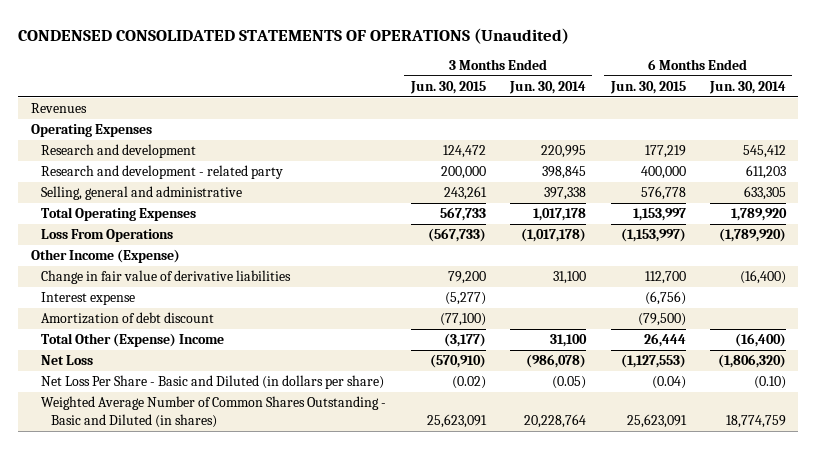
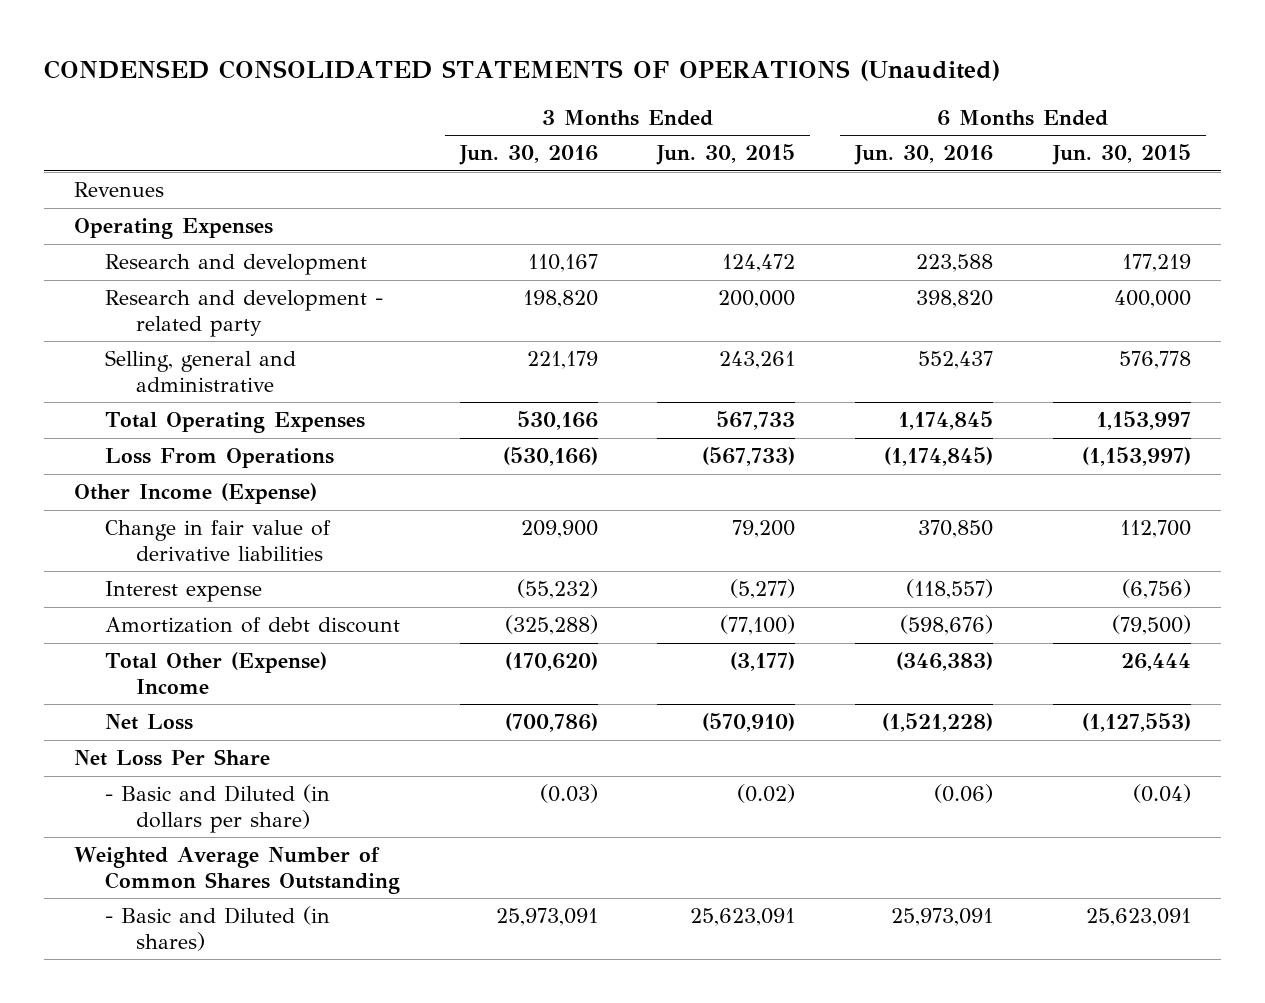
- | 3 Months Ended Jun. 30, 2015 | 3 Months Ended Jun. 30, 2014 | 6 Months Ended Jun. 30, 2015 | 6 Months Ended Jun. 30, 2014
+ | 3 Months Ended Jun. 30, 2016 | 3 Months Ended Jun. 30, 2015 | 6 Months Ended Jun. 30, 2016 | 6 Months Ended Jun. 30, 2015
- Net Loss Per Share - Basic and Diluted (in dollars per share) | (0.02) | (0.05) | (0.04) | (0.10)
- Weighted Average Number of Common Shares Outstanding - Basic and Diluted (in shares) | 25,623,091 | 20,228,764 | 25,623,091 | 18,774,759
+ Net Loss Per Share
+ - Basic and Diluted (in dollars per share) | (0.03) | (0.02) | (0.06) | (0.04)
+ Weighted Average Number of Common Shares Outstanding
+ - Basic and Diluted (in shares) | 25,973,091 | 25,623,091 | 25,973,091 | 25,623,091

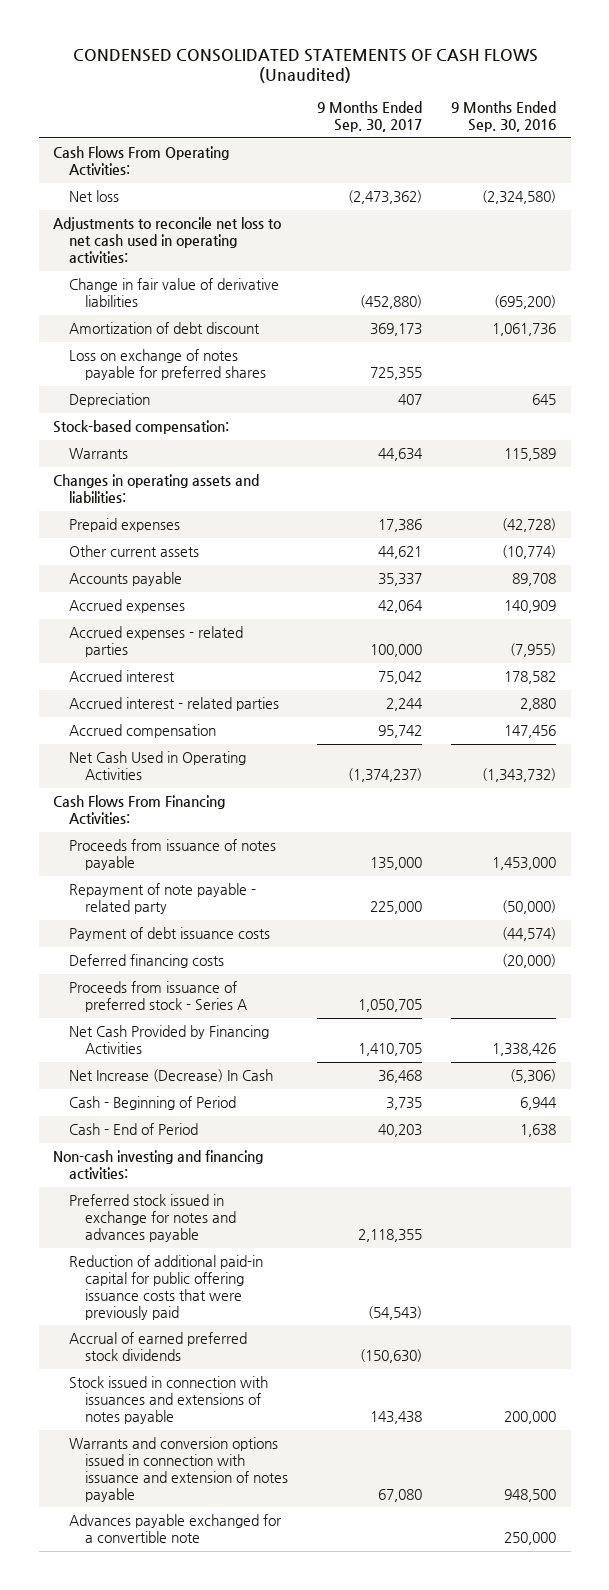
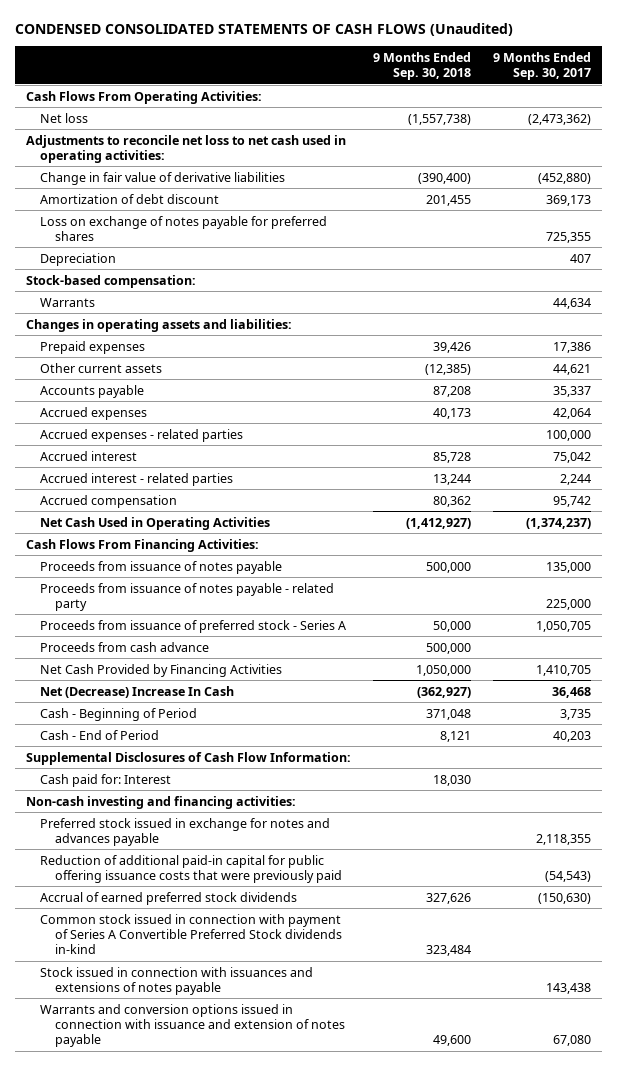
- | 9 Months Ended Sep. 30, 2017 | 9 Months Ended Sep. 30, 2016
+ | 9 Months Ended Sep. 30, 2018 | 9 Months Ended Sep. 30, 2017
- Repayment of note payable - related party | 225,000 | (50,000)
- Payment of debt issuance costs | | (44,574)
- Deferred financing costs | | (20,000)
+ Proceeds from issuance of notes payable - related party | | 225,000
+ Proceeds from cash advance | 500,000 |
- Net Increase (Decrease) In Cash | 36,468 | (5,306)
+ Net (Decrease) Increase In Cash | (362,927) | 36,468
+ Supplemental Disclosures of Cash Flow Information:
+ Cash paid for: Interest | 18,030 |
+ Common stock issued in connection with payment of Series A Convertible Preferred Stock dividends in-kind | 323,484 |
- Advances payable exchanged for a convertible note | | 250,000

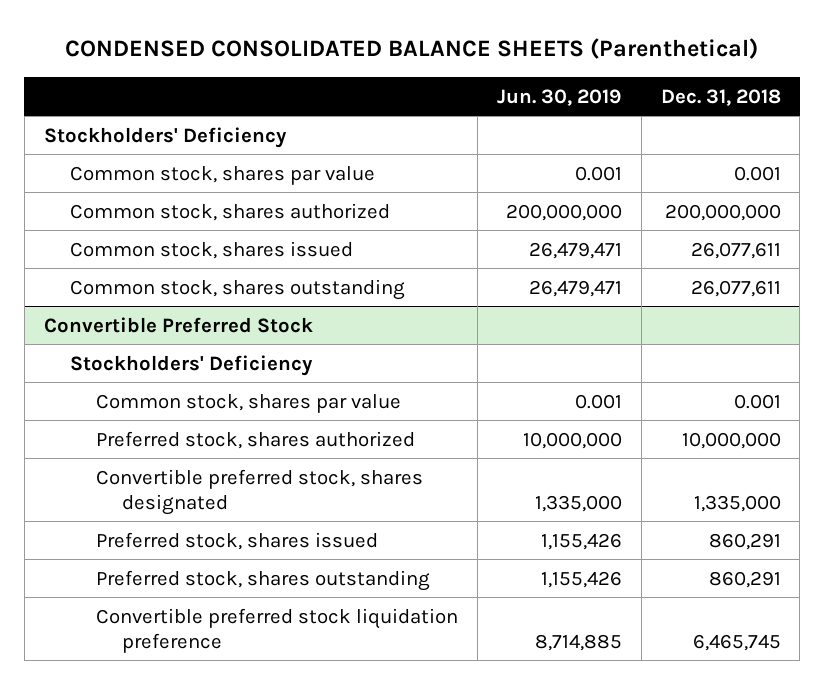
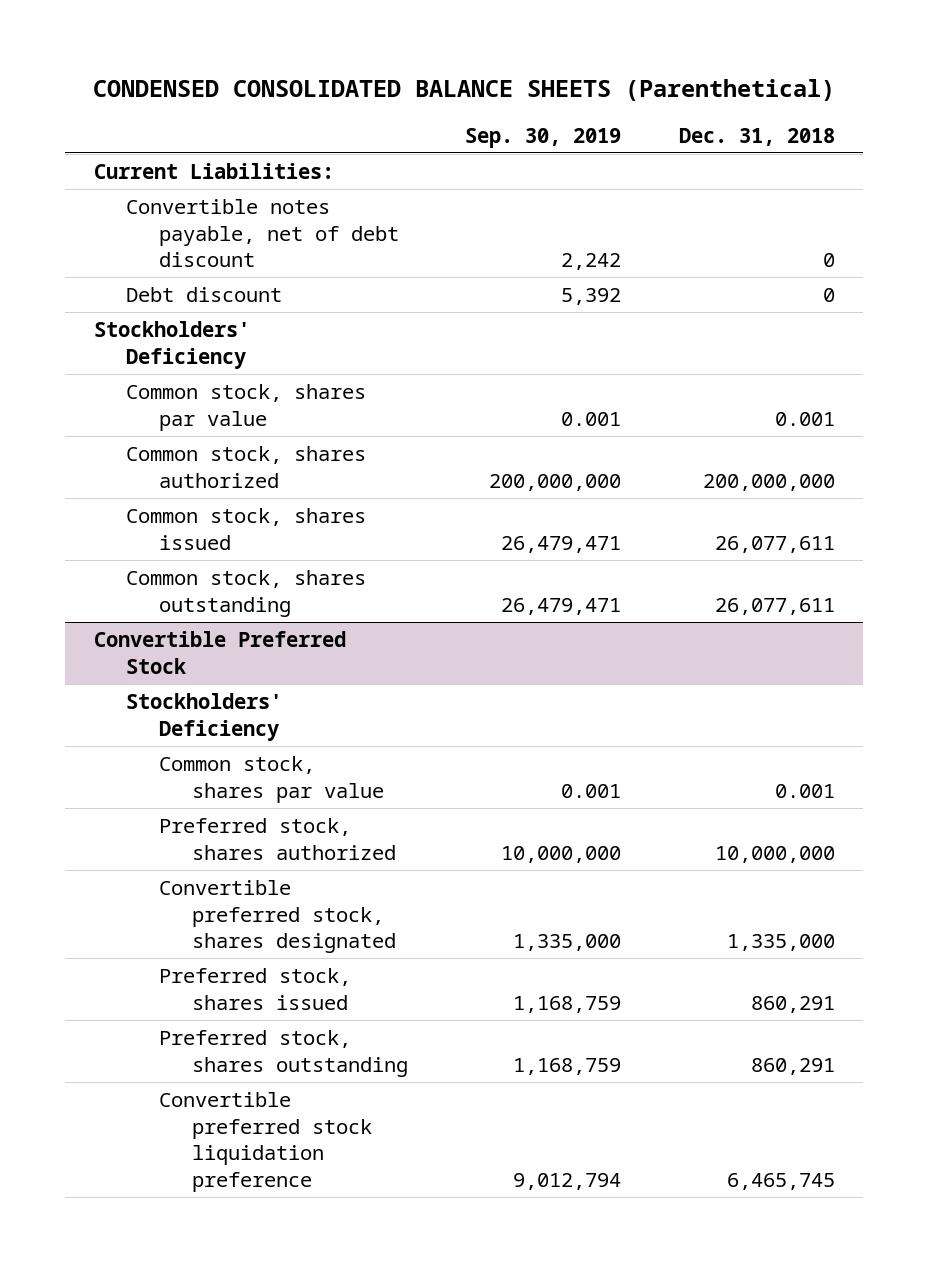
- | Jun. 30, 2019 | Dec. 31, 2018
+ | Sep. 30, 2019 | Dec. 31, 2018
+ Current Liabilities:
+ Convertible notes payable, net of debt discount | 2,242 | 0
+ Debt discount | 5,392 | 0

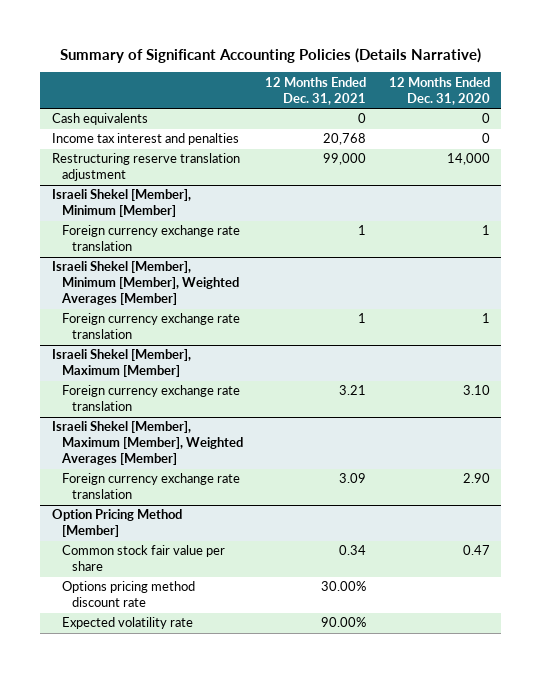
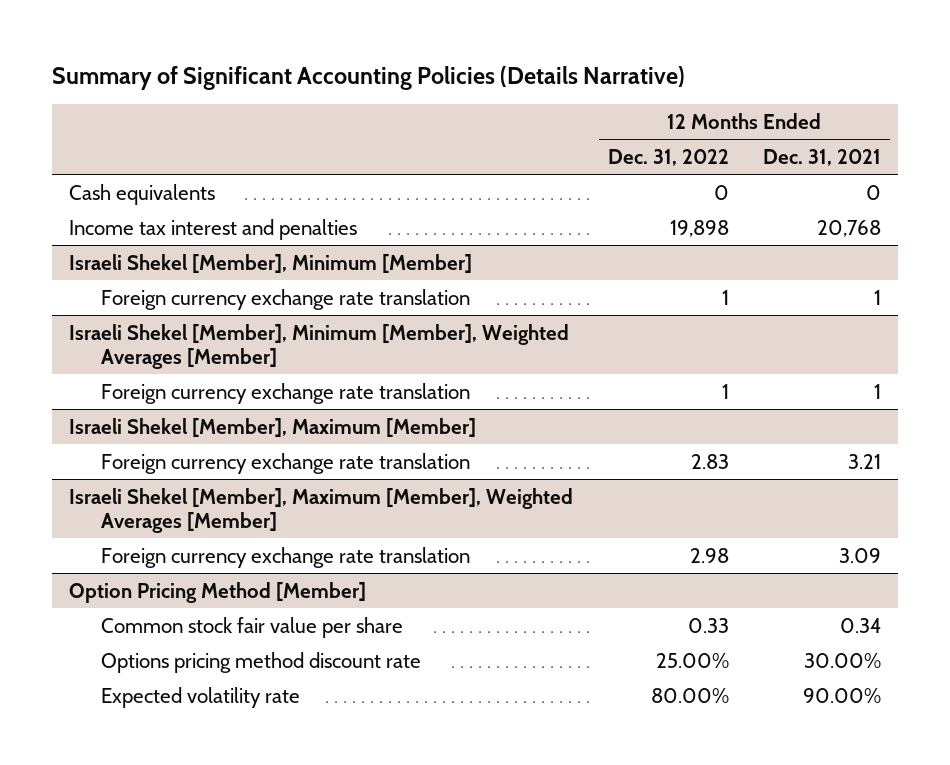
- | 12 Months Ended Dec. 31, 2021 | 12 Months Ended Dec. 31, 2020
+ | 12 Months Ended Dec. 31, 2022 | 12 Months Ended Dec. 31, 2021
- Restructuring reserve translation adjustment | 99,000 | 14,000

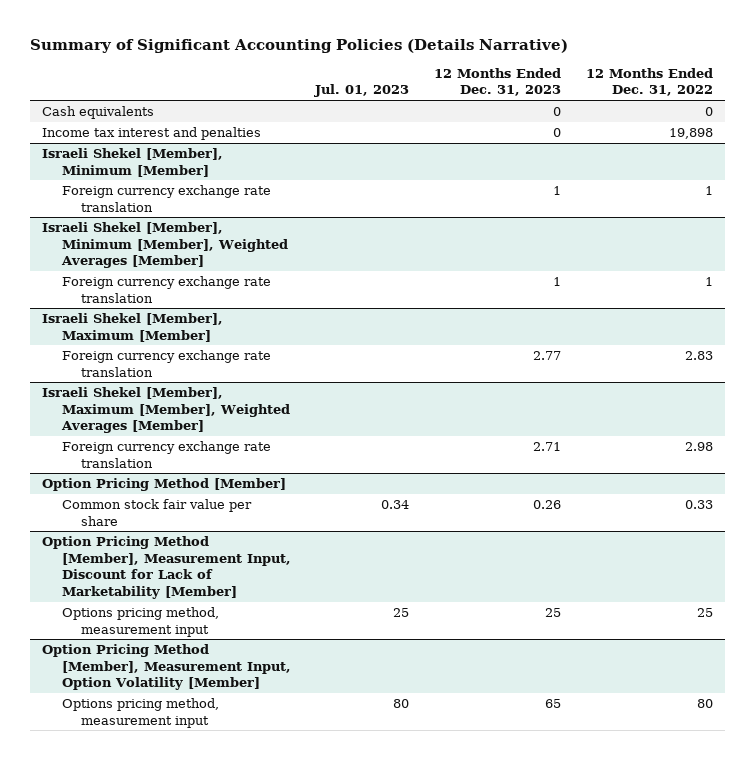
- | 12 Months Ended Dec. 31, 2022 | 12 Months Ended Dec. 31, 2021
+ | Jul. 01, 2023 | 12 Months Ended Dec. 31, 2023 | 12 Months Ended Dec. 31, 2022
@ Option Pricing Method [Member]
- Options pricing method discount rate | 25.00% | 30.00%
- Expected volatility rate | 80.00% | 90.00%
+ Option Pricing Method [Member], Measurement Input, Discount for Lack of Marketability [Member]
+ Options pricing method, measurement input | 25 | 25 | 25
+ Option Pricing Method [Member], Measurement Input, Option Volatility [Member]
+ Options pricing method, measurement input | 80 | 65 | 80

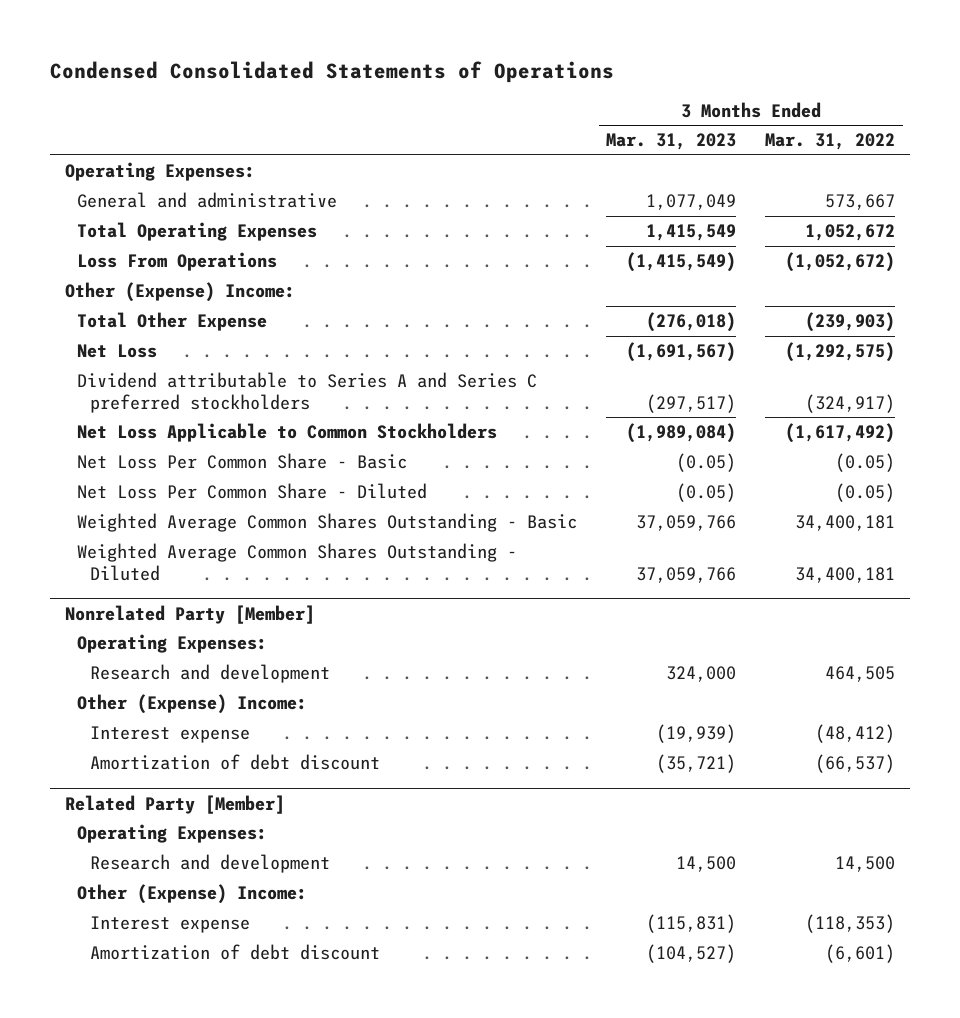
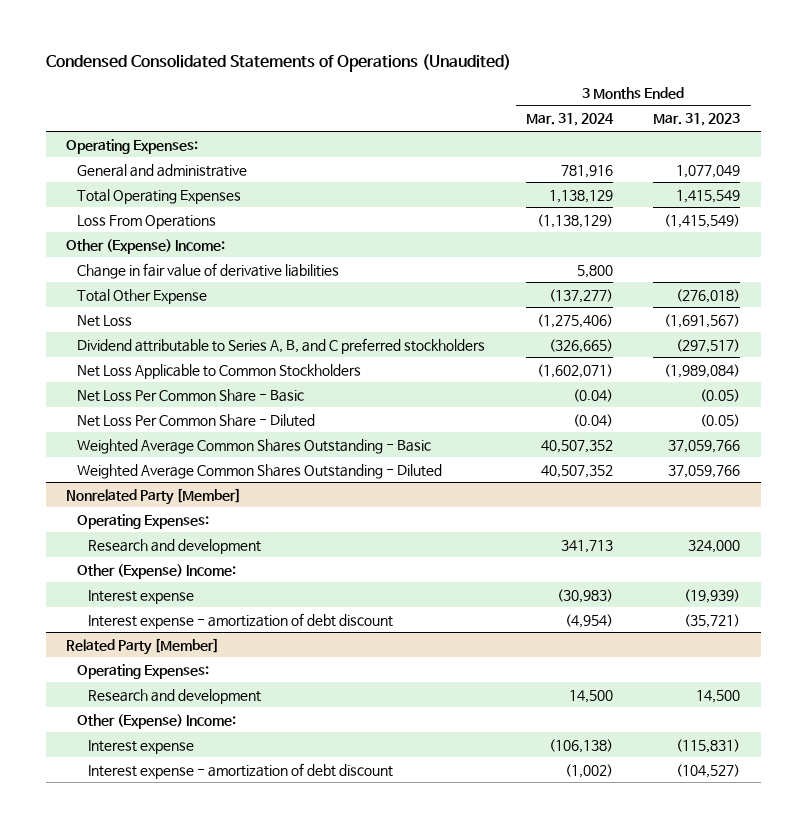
- Condensed Consolidated Statements of Operations
+ Condensed Consolidated Statements of Operations (Unaudited)
- | 3 Months Ended Mar. 31, 2023 | 3 Months Ended Mar. 31, 2022
+ | 3 Months Ended Mar. 31, 2024 | 3 Months Ended Mar. 31, 2023
+ Change in fair value of derivative liabilities | 5,800 |
- Dividend attributable to Series A and Series C preferred stockholders | (297,517) | (324,917)
+ Dividend attributable to Series A, B, and C preferred stockholders | (326,665) | (297,517)
@ Nonrelated Party [Member]
- Amortization of debt discount | (35,721) | (66,537)
+ Interest expense - amortization of debt discount | (4,954) | (35,721)
@ Related Party [Member]
- Amortization of debt discount | (104,527) | (6,601)
+ Interest expense - amortization of debt discount | (1,002) | (104,527)

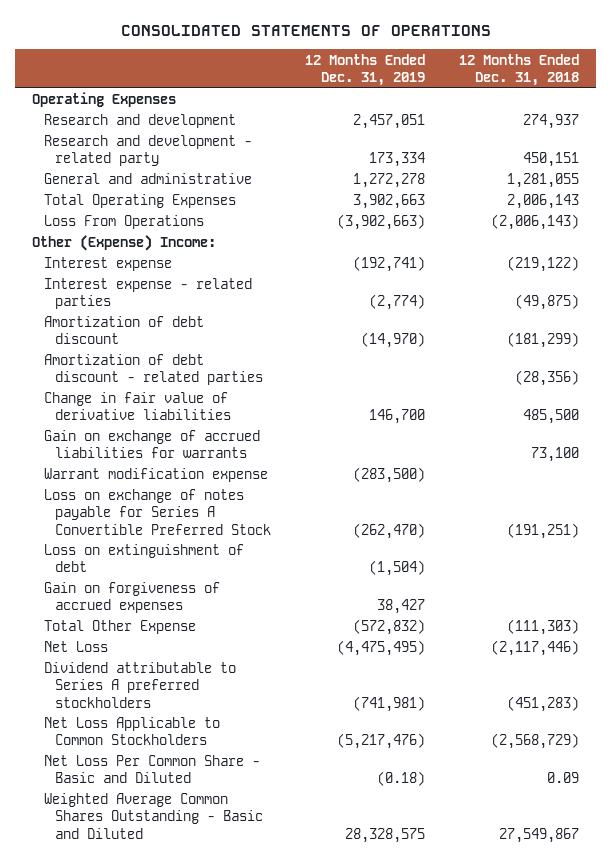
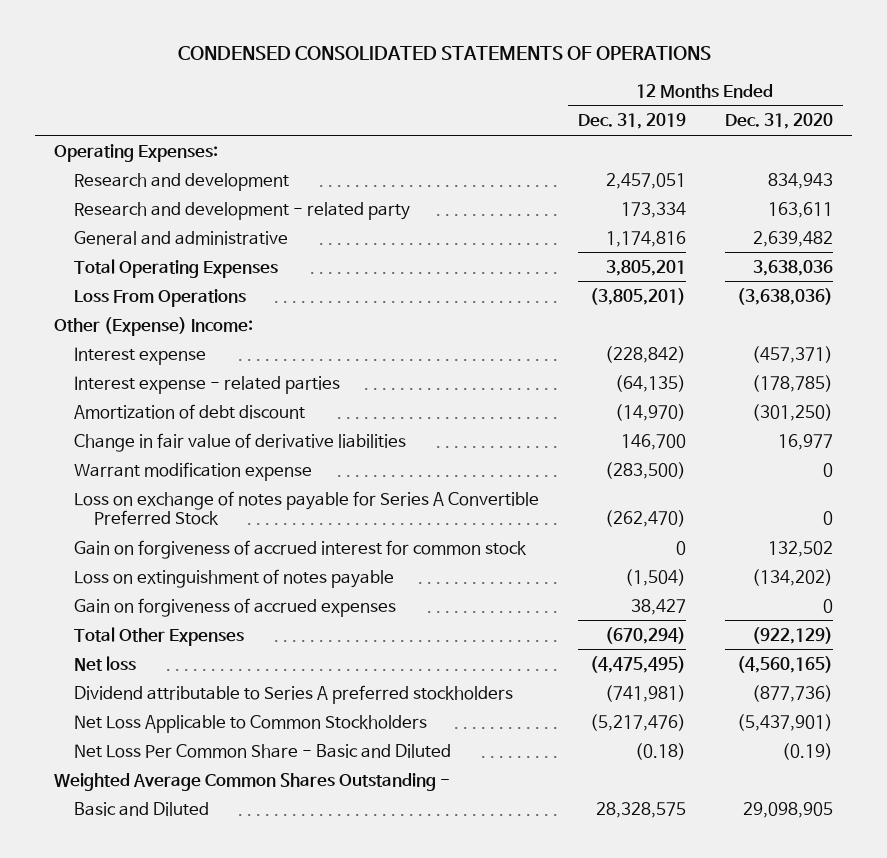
- CONSOLIDATED STATEMENTS OF OPERATIONS
+ CONDENSED CONSOLIDATED STATEMENTS OF OPERATIONS
- | 12 Months Ended Dec. 31, 2019 | 12 Months Ended Dec. 31, 2018
+ | 12 Months Ended Dec. 31, 2019 | 12 Months Ended Dec. 31, 2020
- Operating Expenses
+ Operating Expenses:
- General and administrative | 1,272,278 | 1,281,055
- Total Operating Expenses | 3,902,663 | 2,006,143
- Loss From Operations | (3,902,663) | (2,006,143)
+ General and administrative | 1,174,816 | 2,639,482
+ Total Operating Expenses | 3,805,201 | 3,638,036
+ Loss From Operations | (3,805,201) | (3,638,036)
- Interest expense | (192,741) | (219,122)
- Interest expense - related parties | (2,774) | (49,875)
+ Interest expense | (228,842) | (457,371)
+ Interest expense - related parties | (64,135) | (178,785)
- Amortization of debt discount - related parties | | (28,356)
- Gain on exchange of accrued liabilities for warrants | | 73,100
- Loss on extinguishment of debt | (1,504) |
+ Gain on forgiveness of accrued interest for common stock | 0 | 132,502
+ Loss on extinguishment of notes payable | (1,504) | (134,202)
- Total Other Expense | (572,832) | (111,303)
- Net Loss | (4,475,495) | (2,117,446)
+ Total Other Expenses | (670,294) | (922,129)
+ Net loss | (4,475,495) | (4,560,165)
- Weighted Average Common Shares Outstanding - Basic and Diluted | 28,328,575 | 27,549,867
+ Weighted Average Common Shares Outstanding -
+ Basic and Diluted | 28,328,575 | 29,098,905

